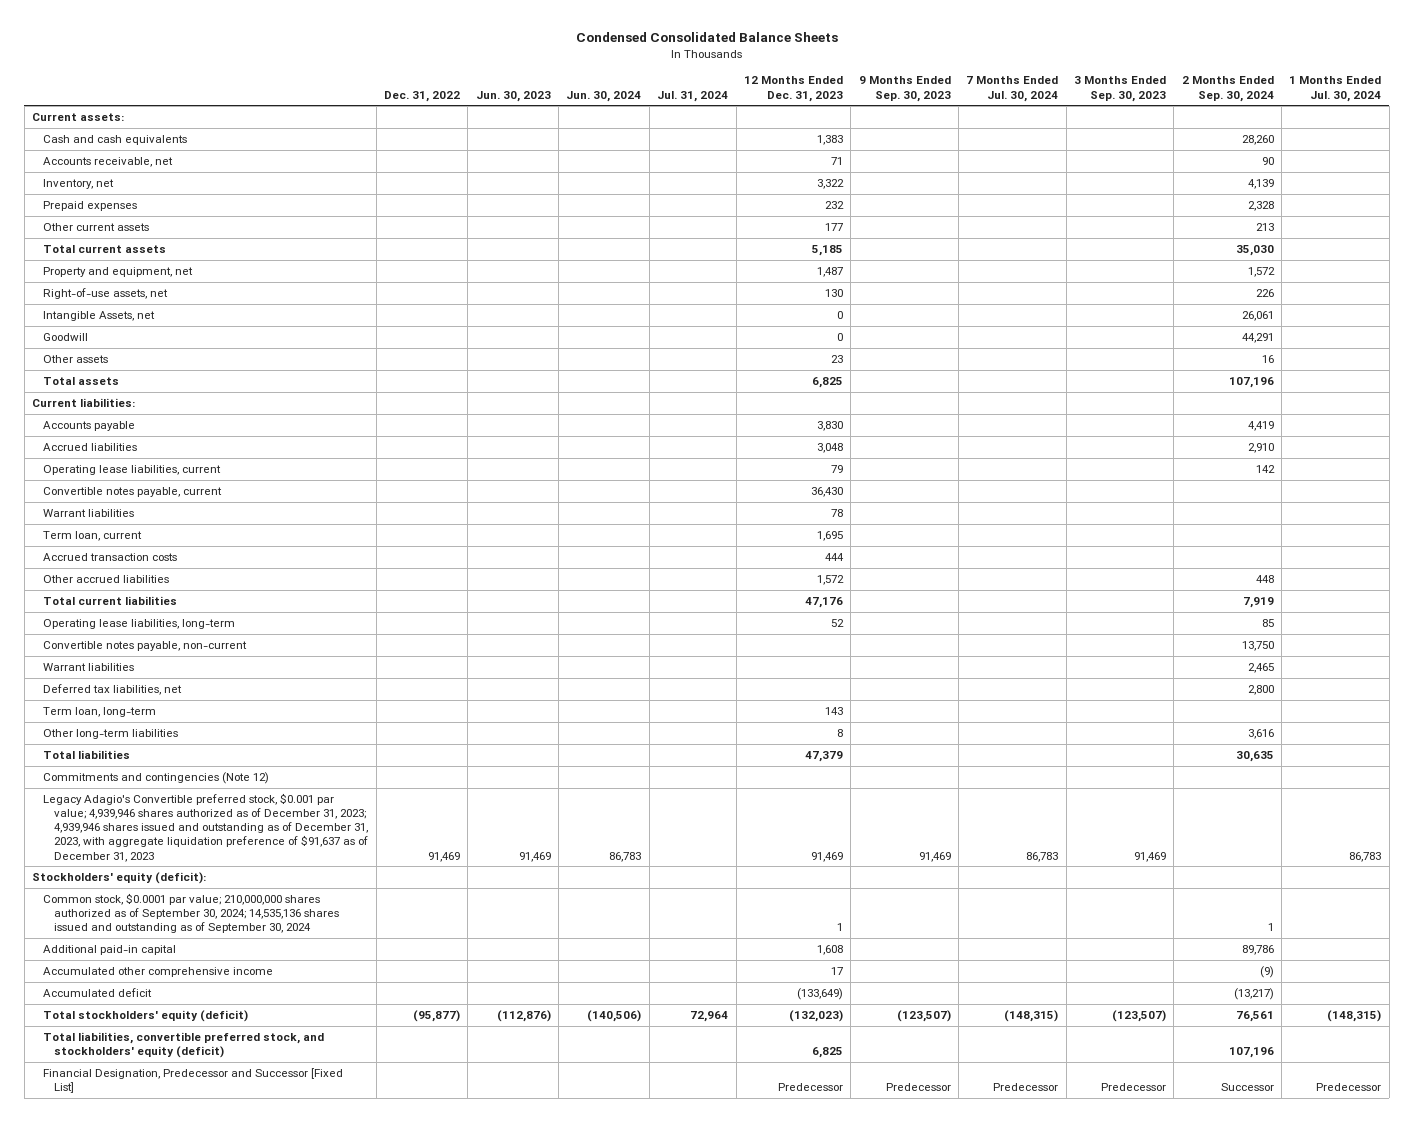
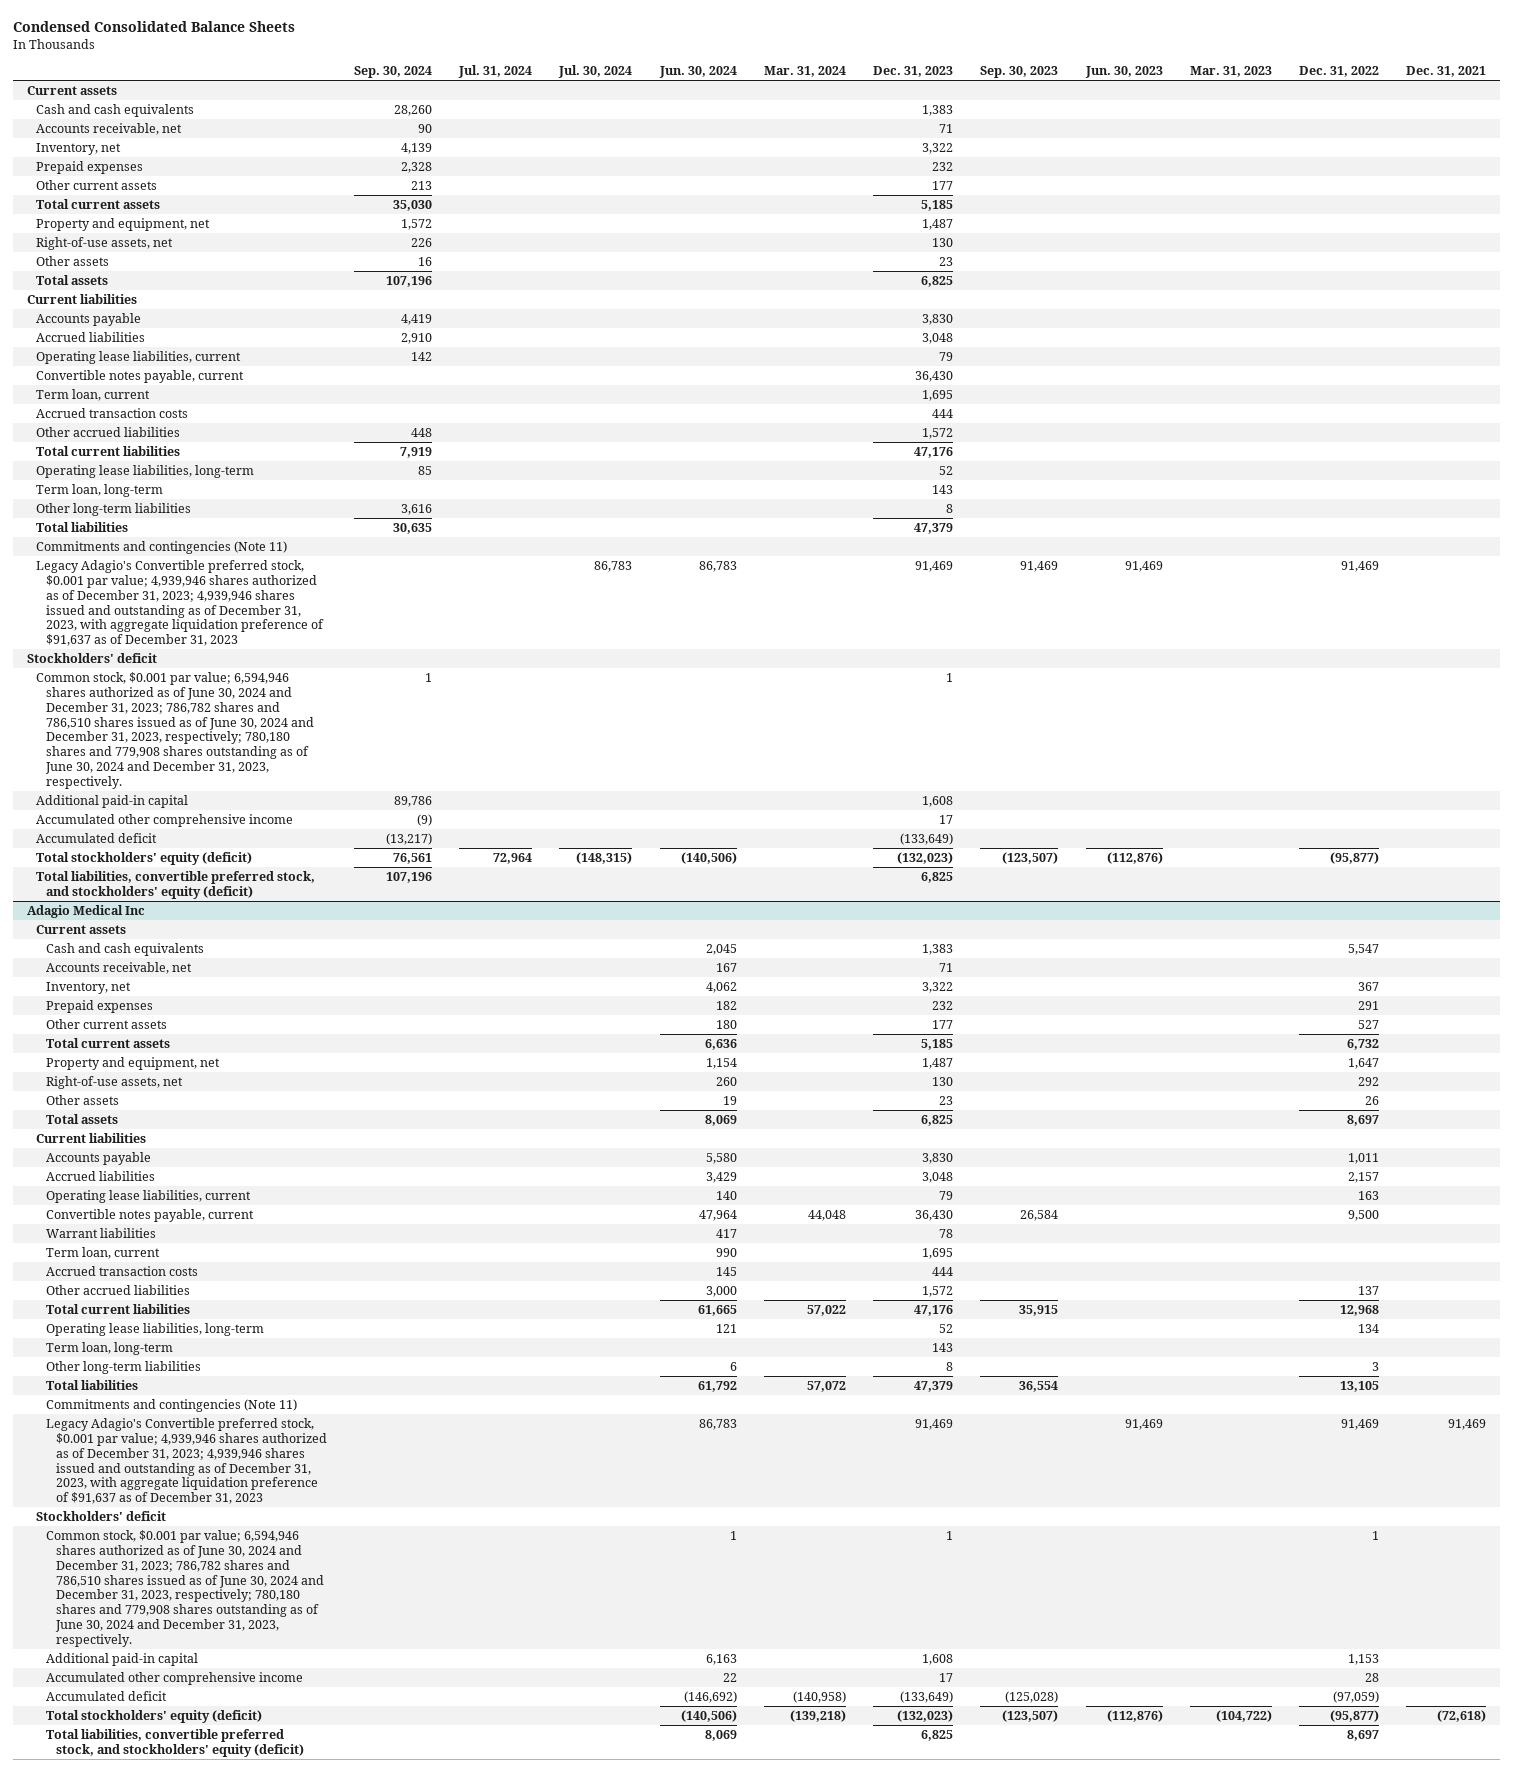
- | Dec. 31, 2022 | Jun. 30, 2023 | Jun. 30, 2024 | Jul. 31, 2024 | 12 Months Ended Dec. 31, 2023 | 9 Months Ended Sep. 30, 2023 | 7 Months Ended Jul. 30, 2024 | 3 Months Ended Sep. 30, 2023 | 2 Months Ended Sep. 30, 2024 | 1 Months Ended Jul. 30, 2024
+ | Sep. 30, 2024 | Jul. 31, 2024 | Jul. 30, 2024 | Jun. 30, 2024 | Mar. 31, 2024 | Dec. 31, 2023 | Sep. 30, 2023 | Jun. 30, 2023 | Mar. 31, 2023 | Dec. 31, 2022 | Dec. 31, 2021
- Current assets:
+ Current assets
- Intangible Assets, net | | | | | 0 | | | | 26,061 |
- Goodwill | | | | | 0 | | | | 44,291 |
- Current liabilities:
+ Current liabilities
- Warrant liabilities | | | | | 78 | | | | |
- Convertible notes payable, non-current | | | | | | | | | 13,750 |
- Warrant liabilities | | | | | | | | | 2,465 |
- Deferred tax liabilities, net | | | | | | | | | 2,800 |
- Commitments and contingencies (Note 12)
+ Commitments and contingencies (Note 11)
- Stockholders' equity (deficit):
- Common stock, $0.0001 par value; 210,000,000 shares authorized as of September 30, 2024; 14,535,136 shares issued and outstanding as of September 30, 2024 | | | | | 1 | | | | 1 |
+ Stockholders' deficit
+ Common stock, $0.001 par value; 6,594,946 shares authorized as of June 30, 2024 and December 31, 2023; 786,782 shares and 786,510 shares issued as of June 30, 2024 and December 31, 2023, respectively; 780,180 shares and 779,908 shares outstanding as of June 30, 2024 and December 31, 2023, respectively. | 1 | | | | | 1 | | | | |
- Financial Designation, Predecessor and Successor [Fixed List] | | | | | Predecessor | Predecessor | Predecessor | Predecessor | Successor | Predecessor
+ Adagio Medical Inc
+ Current assets
+ Cash and cash equivalents | | | | 2,045 | | 1,383 | | | | 5,547 |
+ Accounts receivable, net | | | | 167 | | 71 | | | | |
+ Inventory, net | | | | 4,062 | | 3,322 | | | | 367 |
+ Prepaid expenses | | | | 182 | | 232 | | | | 291 |
+ Other current assets | | | | 180 | | 177 | | | | 527 |
+ Total current assets | | | | 6,636 | | 5,185 | | | | 6,732 |
+ Property and equipment, net | | | | 1,154 | | 1,487 | | | | 1,647 |
+ Right-of-use assets, net | | | | 260 | | 130 | | | | 292 |
+ Other assets | | | | 19 | | 23 | | | | 26 |
+ Total assets | | | | 8,069 | | 6,825 | | | | 8,697 |
+ Current liabilities
+ Accounts payable | | | | 5,580 | | 3,830 | | | | 1,011 |
+ Accrued liabilities | | | | 3,429 | | 3,048 | | | | 2,157 |
+ Operating lease liabilities, current | | | | 140 | | 79 | | | | 163 |
+ Convertible notes payable, current | | | | 47,964 | 44,048 | 36,430 | 26,584 | | | 9,500 |
+ Warrant liabilities | | | | 417 | | 78 | | | | |
+ Term loan, current | | | | 990 | | 1,695 | | | | |
+ Accrued transaction costs | | | | 145 | | 444 | | | | |
+ Other accrued liabilities | | | | 3,000 | | 1,572 | | | | 137 |
+ Total current liabilities | | | | 61,665 | 57,022 | 47,176 | 35,915 | | | 12,968 |
+ Operating lease liabilities, long-term | | | | 121 | | 52 | | | | 134 |
+ Term loan, long-term | | | | | | 143 | | | | |
+ Other long-term liabilities | | | | 6 | | 8 | | | | 3 |
+ Total liabilities | | | | 61,792 | 57,072 | 47,379 | 36,554 | | | 13,105 |
+ Commitments and contingencies (Note 11)
+ Legacy Adagio's Convertible preferred stock, $0.001 par value; 4,939,946 shares authorized as of December 31, 2023; 4,939,946 shares issued and outstanding as of December 31, 2023, with aggregate liquidation preference of $91,637 as of December 31, 2023 | | | | 86,783 | | 91,469 | | 91,469 | | 91,469 | 91,469
+ Stockholders' deficit
+ Common stock, $0.001 par value; 6,594,946 shares authorized as of June 30, 2024 and December 31, 2023; 786,782 shares and 786,510 shares issued as of June 30, 2024 and December 31, 2023, respectively; 780,180 shares and 779,908 shares outstanding as of June 30, 2024 and December 31, 2023, respectively. | | | | 1 | | 1 | | | | 1 |
+ Additional paid-in capital | | | | 6,163 | | 1,608 | | | | 1,153 |
+ Accumulated other comprehensive income | | | | 22 | | 17 | | | | 28 |
+ Accumulated deficit | | | | (146,692) | (140,958) | (133,649) | (125,028) | | | (97,059) |
+ Total stockholders' equity (deficit) | | | | (140,506) | (139,218) | (132,023) | (123,507) | (112,876) | (104,722) | (95,877) | (72,618)
+ Total liabilities, convertible preferred stock, and stockholders' equity (deficit) | | | | 8,069 | | 6,825 | | | | 8,697 |

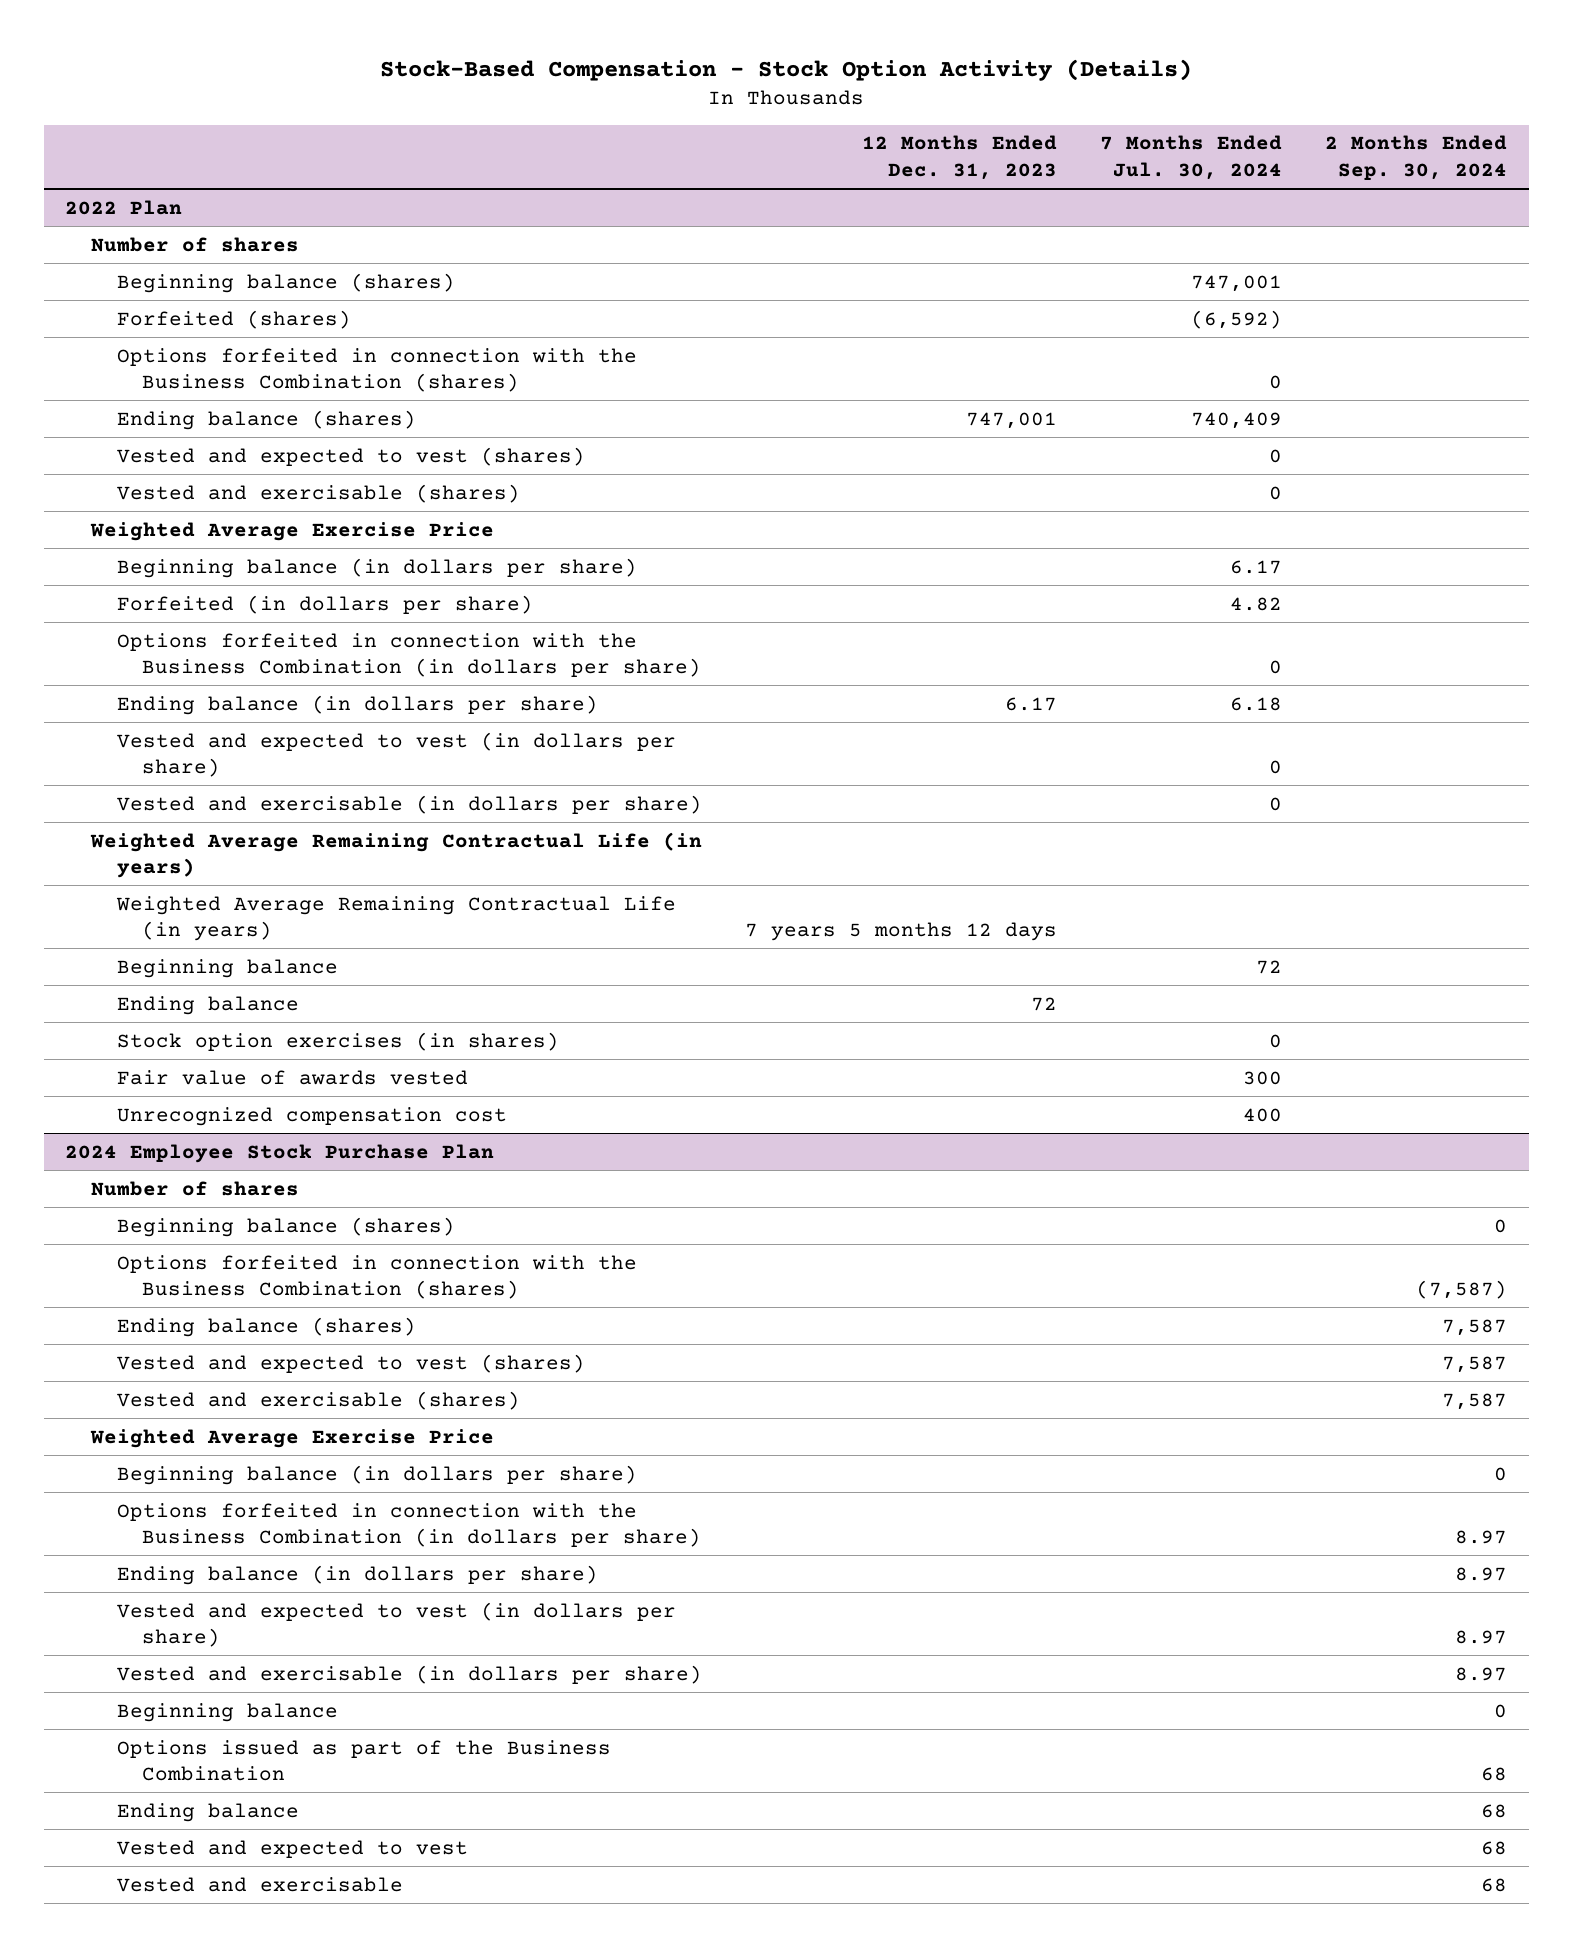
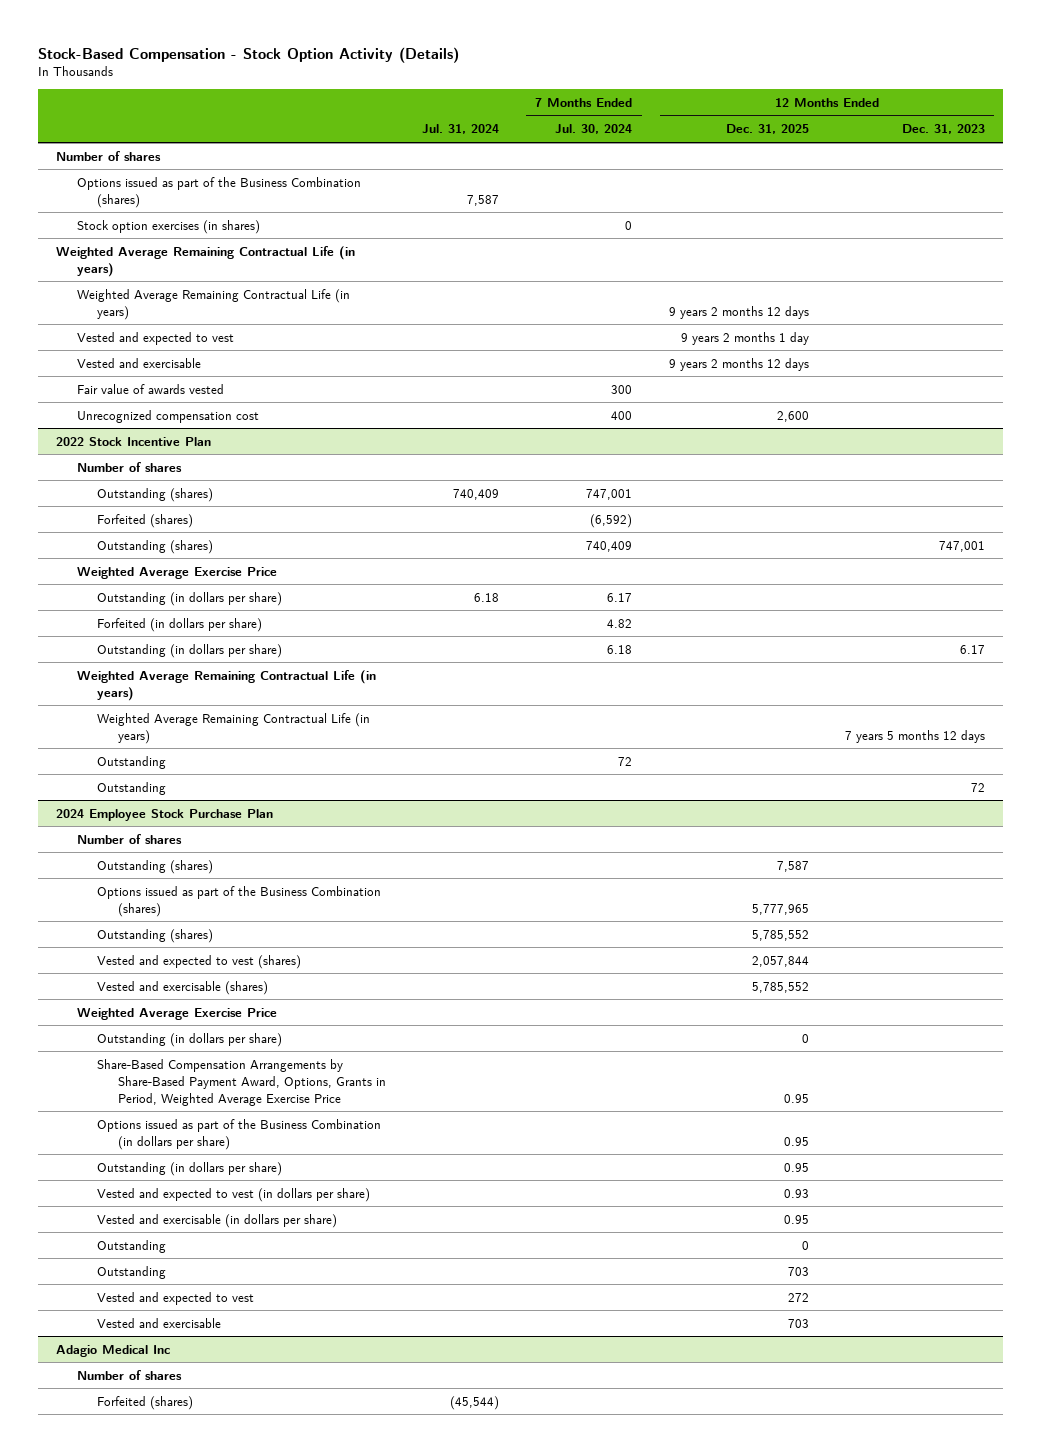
- | 12 Months Ended Dec. 31, 2023 | 7 Months Ended Jul. 30, 2024 | 2 Months Ended Sep. 30, 2024
+ | Jul. 31, 2024 | 7 Months Ended Jul. 30, 2024 | 12 Months Ended Dec. 31, 2025 | 12 Months Ended Dec. 31, 2023
- 2022 Plan
+ Number of shares
+ Options issued as part of the Business Combination (shares) | 7,587 | | |
+ Stock option exercises (in shares) | | 0 | |
+ Weighted Average Remaining Contractual Life (in years)
+ Weighted Average Remaining Contractual Life (in years) | | | 9 years 2 months 12 days |
+ Vested and expected to vest | | | 9 years 2 months 1 day |
+ Vested and exercisable | | | 9 years 2 months 12 days |
+ Fair value of awards vested | | 300 | |
+ Unrecognized compensation cost | | 400 | 2,600 |
+ 2022 Stock Incentive Plan
- Beginning balance (shares) | | 747,001 |
+ Outstanding (shares) | 740,409 | 747,001 | |
- Options forfeited in connection with the Business Combination (shares) | | 0 |
- Ending balance (shares) | 747,001 | 740,409 |
- Vested and expected to vest (shares) | | 0 |
- Vested and exercisable (shares) | | 0 |
+ Outstanding (shares) | | 740,409 | | 747,001
- Beginning balance (in dollars per share) | | 6.17 |
+ Outstanding (in dollars per share) | 6.18 | 6.17 | |
- Options forfeited in connection with the Business Combination (in dollars per share) | | 0 |
- Ending balance (in dollars per share) | 6.17 | 6.18 |
- Vested and expected to vest (in dollars per share) | | 0 |
- Vested and exercisable (in dollars per share) | | 0 |
+ Outstanding (in dollars per share) | | 6.18 | | 6.17
- Beginning balance | | 72 |
- Ending balance | 72 | |
- Stock option exercises (in shares) | | 0 |
- Fair value of awards vested | | 300 |
- Unrecognized compensation cost | | 400 |
+ Outstanding | | 72 | |
+ Outstanding | | | | 72
@ 2024 Employee Stock Purchase Plan
- Beginning balance (shares) | | | 0
- Options forfeited in connection with the Business Combination (shares) | | | (7,587)
- Ending balance (shares) | | | 7,587
+ Outstanding (shares) | | | 7,587 |
+ Options issued as part of the Business Combination (shares) | | | 5,777,965 |
+ Outstanding (shares) | | | 5,785,552 |
- Beginning balance (in dollars per share) | | | 0
- Options forfeited in connection with the Business Combination (in dollars per share) | | | 8.97
- Ending balance (in dollars per share) | | | 8.97
+ Outstanding (in dollars per share) | | | 0 |
+ Share-Based Compensation Arrangements by Share-Based Payment Award, Options, Grants in Period, Weighted Average Exercise Price | | | 0.95 |
+ Options issued as part of the Business Combination (in dollars per share) | | | 0.95 |
+ Outstanding (in dollars per share) | | | 0.95 |
- Beginning balance | | | 0
- Options issued as part of the Business Combination | | | 68
- Ending balance | | | 68
+ Outstanding | | | 0 |
+ Outstanding | | | 703 |
+ Adagio Medical Inc
+ Number of shares
+ Forfeited (shares) | (45,544) | | |

